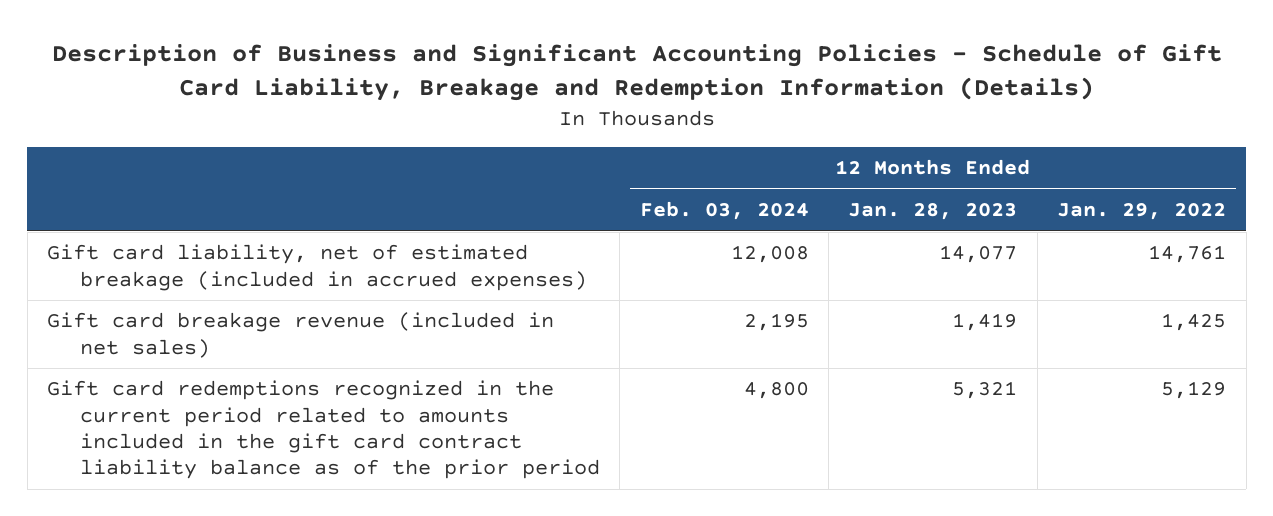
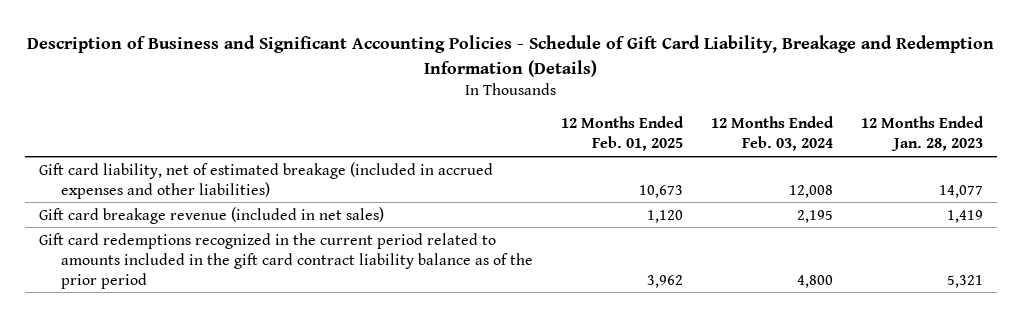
- | 12 Months Ended Feb. 03, 2024 | 12 Months Ended Jan. 28, 2023 | 12 Months Ended Jan. 29, 2022
+ | 12 Months Ended Feb. 01, 2025 | 12 Months Ended Feb. 03, 2024 | 12 Months Ended Jan. 28, 2023
- Gift card liability, net of estimated breakage (included in accrued expenses) | 12,008 | 14,077 | 14,761
+ Gift card liability, net of estimated breakage (included in accrued expenses and other liabilities) | 10,673 | 12,008 | 14,077

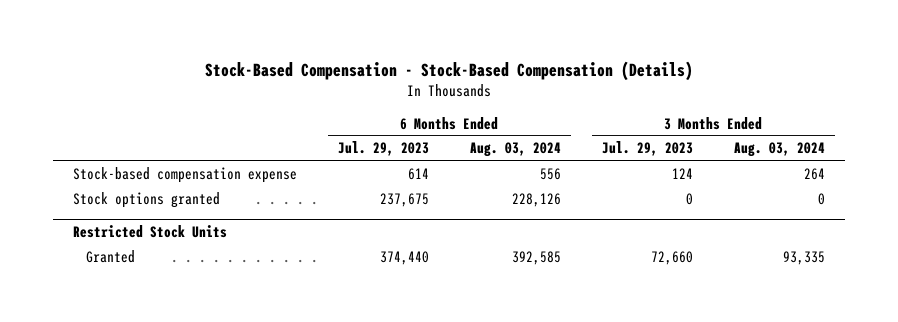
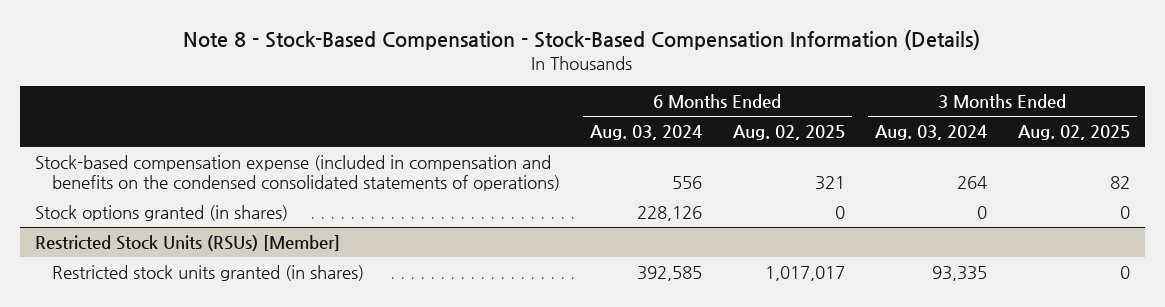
- Stock-Based Compensation - Stock-Based Compensation (Details)
+ Note 8 - Stock-Based Compensation - Stock-Based Compensation Information (Details)
- | 6 Months Ended Jul. 29, 2023 | 6 Months Ended Aug. 03, 2024 | 3 Months Ended Jul. 29, 2023 | 3 Months Ended Aug. 03, 2024
+ | 6 Months Ended Aug. 03, 2024 | 6 Months Ended Aug. 02, 2025 | 3 Months Ended Aug. 03, 2024 | 3 Months Ended Aug. 02, 2025
- Stock-based compensation expense | 614 | 556 | 124 | 264
- Stock options granted | 237,675 | 228,126 | 0 | 0
- Restricted Stock Units
- Granted | 374,440 | 392,585 | 72,660 | 93,335
+ Stock-based compensation expense (included in compensation and benefits on the condensed consolidated statements of operations) | 556 | 321 | 264 | 82
+ Stock options granted (in shares) | 228,126 | 0 | 0 | 0
+ Restricted Stock Units (RSUs) [Member]
+ Restricted stock units granted (in shares) | 392,585 | 1,017,017 | 93,335 | 0

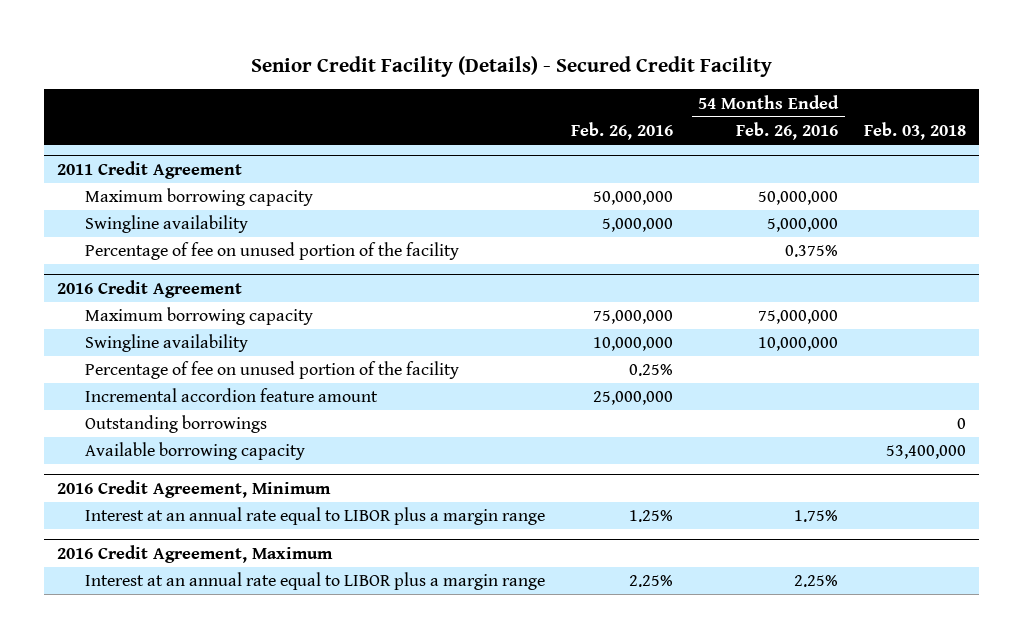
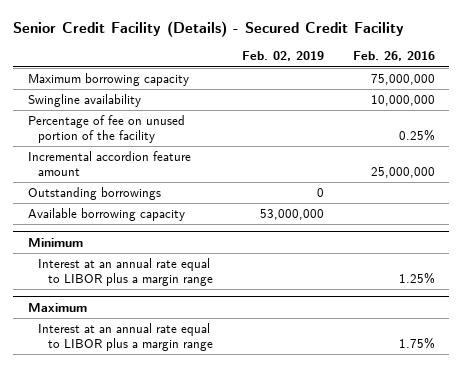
- | Feb. 26, 2016 | 54 Months Ended Feb. 26, 2016 | Feb. 03, 2018
+ | Feb. 02, 2019 | Feb. 26, 2016
- 2011 Credit Agreement
- Maximum borrowing capacity | 50,000,000 | 50,000,000 |
- Swingline availability | 5,000,000 | 5,000,000 |
- Percentage of fee on unused portion of the facility | | 0.375% |
- 2016 Credit Agreement
- 2016 Credit Agreement, Minimum
+ Minimum
- 2016 Credit Agreement, Maximum
- Interest at an annual rate equal to LIBOR plus a margin range | 2.25% | 2.25% |
+ Maximum
+ Interest at an annual rate equal to LIBOR plus a margin range | | 1.75%

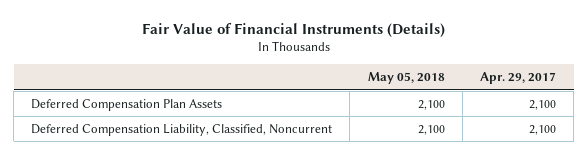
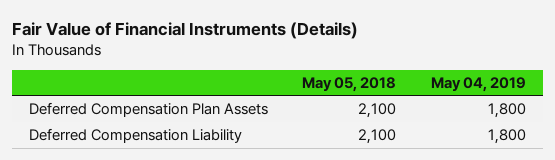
- | May 05, 2018 | Apr. 29, 2017
+ | May 05, 2018 | May 04, 2019
- Deferred Compensation Liability, Classified, Noncurrent | 2,100 | 2,100
+ Deferred Compensation Liability | 2,100 | 1,800

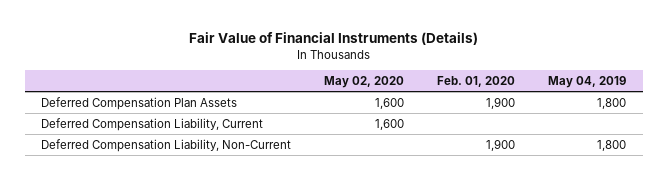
- | May 05, 2018 | May 04, 2019
+ | May 02, 2020 | Feb. 01, 2020 | May 04, 2019
- Deferred Compensation Liability | 2,100 | 1,800
+ Deferred Compensation Liability, Current | 1,600 | |
+ Deferred Compensation Liability, Non-Current | | 1,900 | 1,800

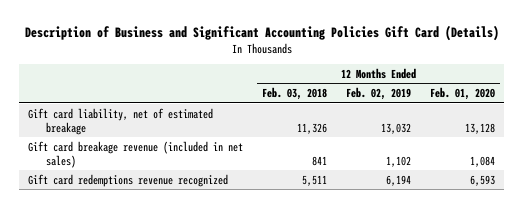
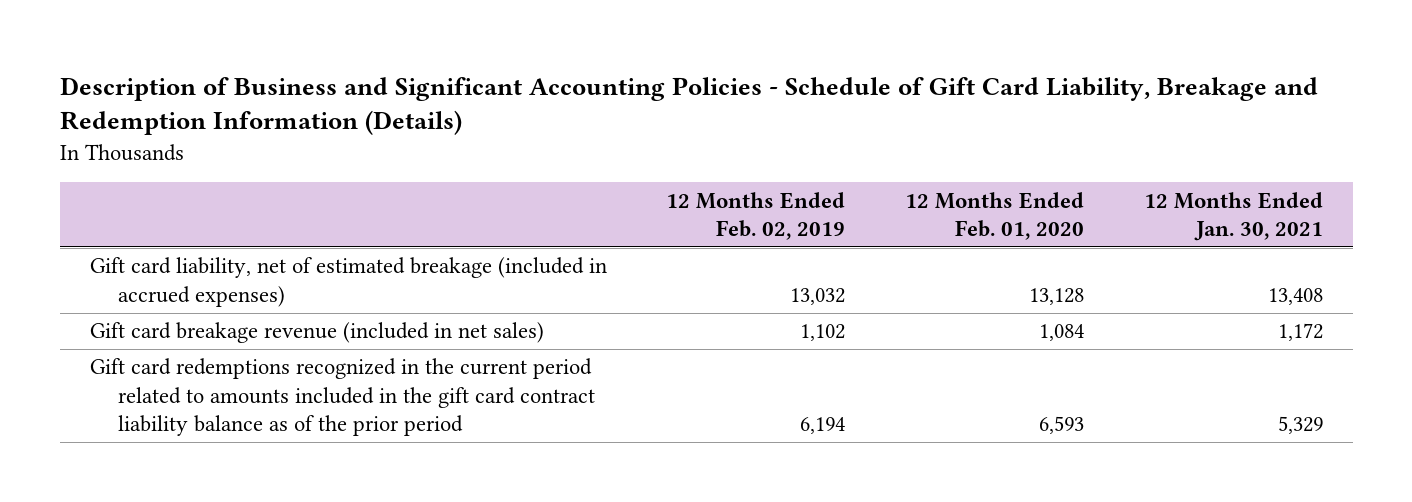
- Description of Business and Significant Accounting Policies Gift Card (Details)
+ Description of Business and Significant Accounting Policies - Schedule of Gift Card Liability, Breakage and Redemption Information (Details)
- | 12 Months Ended Feb. 03, 2018 | 12 Months Ended Feb. 02, 2019 | 12 Months Ended Feb. 01, 2020
+ | 12 Months Ended Feb. 02, 2019 | 12 Months Ended Feb. 01, 2020 | 12 Months Ended Jan. 30, 2021
- Gift card liability, net of estimated breakage | 11,326 | 13,032 | 13,128
+ Gift card liability, net of estimated breakage (included in accrued expenses) | 13,032 | 13,128 | 13,408
- Gift card redemptions revenue recognized | 5,511 | 6,194 | 6,593
+ Gift card redemptions recognized in the current period related to amounts included in the gift card contract liability balance as of the prior period | 6,194 | 6,593 | 5,329

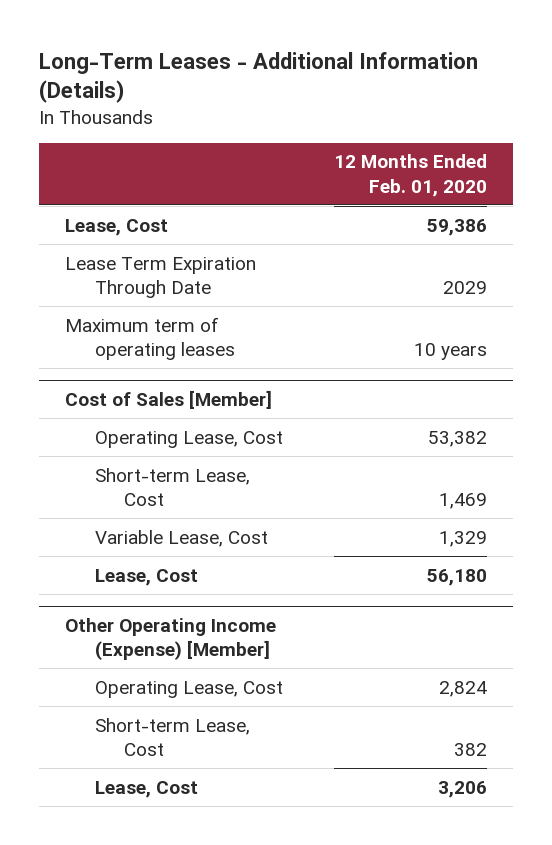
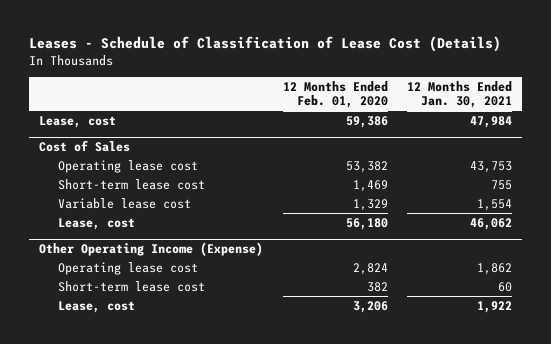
- Long-Term Leases - Additional Information (Details)
+ Leases - Schedule of Classification of Lease Cost (Details)
- | 12 Months Ended Feb. 01, 2020
+ | 12 Months Ended Feb. 01, 2020 | 12 Months Ended Jan. 30, 2021
- Lease, Cost | 59,386
- Lease Term Expiration Through Date | 2029
- Maximum term of operating leases | 10 years
- Cost of Sales [Member]
- Operating Lease, Cost | 53,382
- Short-term Lease, Cost | 1,469
- Variable Lease, Cost | 1,329
- Lease, Cost | 56,180
- Other Operating Income (Expense) [Member]
- Operating Lease, Cost | 2,824
- Short-term Lease, Cost | 382
- Lease, Cost | 3,206
+ Lease, cost | 59,386 | 47,984
+ Cost of Sales
+ Operating lease cost | 53,382 | 43,753
+ Short-term lease cost | 1,469 | 755
+ Variable lease cost | 1,329 | 1,554
+ Lease, cost | 56,180 | 46,062
+ Other Operating Income (Expense)
+ Operating lease cost | 2,824 | 1,862
+ Short-term lease cost | 382 | 60
+ Lease, cost | 3,206 | 1,922

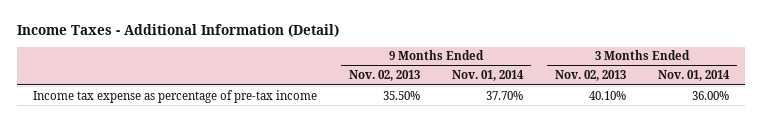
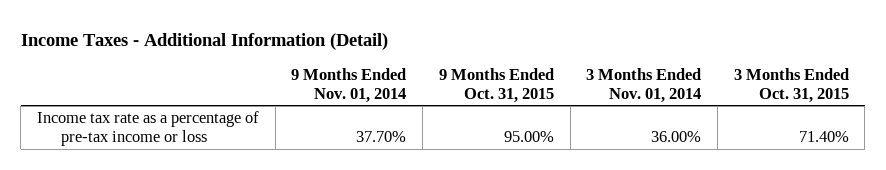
- | 9 Months Ended Nov. 02, 2013 | 9 Months Ended Nov. 01, 2014 | 3 Months Ended Nov. 02, 2013 | 3 Months Ended Nov. 01, 2014
+ | 9 Months Ended Nov. 01, 2014 | 9 Months Ended Oct. 31, 2015 | 3 Months Ended Nov. 01, 2014 | 3 Months Ended Oct. 31, 2015
- Income tax expense as percentage of pre-tax income | 35.50% | 37.70% | 40.10% | 36.00%
+ Income tax rate as a percentage of pre-tax income or loss | 37.70% | 95.00% | 36.00% | 71.40%

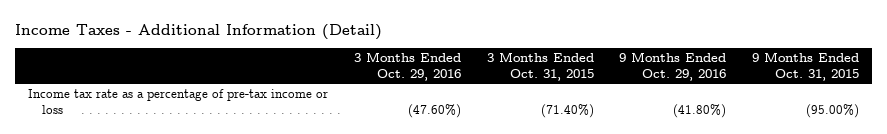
- | 9 Months Ended Nov. 01, 2014 | 9 Months Ended Oct. 31, 2015 | 3 Months Ended Nov. 01, 2014 | 3 Months Ended Oct. 31, 2015
+ | 3 Months Ended Oct. 29, 2016 | 3 Months Ended Oct. 31, 2015 | 9 Months Ended Oct. 29, 2016 | 9 Months Ended Oct. 31, 2015
- Income tax rate as a percentage of pre-tax income or loss | 37.70% | 95.00% | 36.00% | 71.40%
+ Income tax rate as a percentage of pre-tax income or loss | (47.60%) | (71.40%) | (41.80%) | (95.00%)

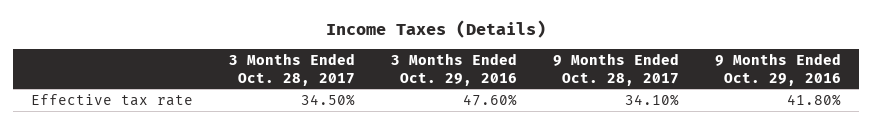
- Income Taxes - Additional Information (Detail)
+ Income Taxes (Details)
- | 3 Months Ended Oct. 29, 2016 | 3 Months Ended Oct. 31, 2015 | 9 Months Ended Oct. 29, 2016 | 9 Months Ended Oct. 31, 2015
+ | 3 Months Ended Oct. 28, 2017 | 3 Months Ended Oct. 29, 2016 | 9 Months Ended Oct. 28, 2017 | 9 Months Ended Oct. 29, 2016
- Income tax rate as a percentage of pre-tax income or loss | (47.60%) | (71.40%) | (41.80%) | (95.00%)
+ Effective tax rate | 34.50% | 47.60% | 34.10% | 41.80%

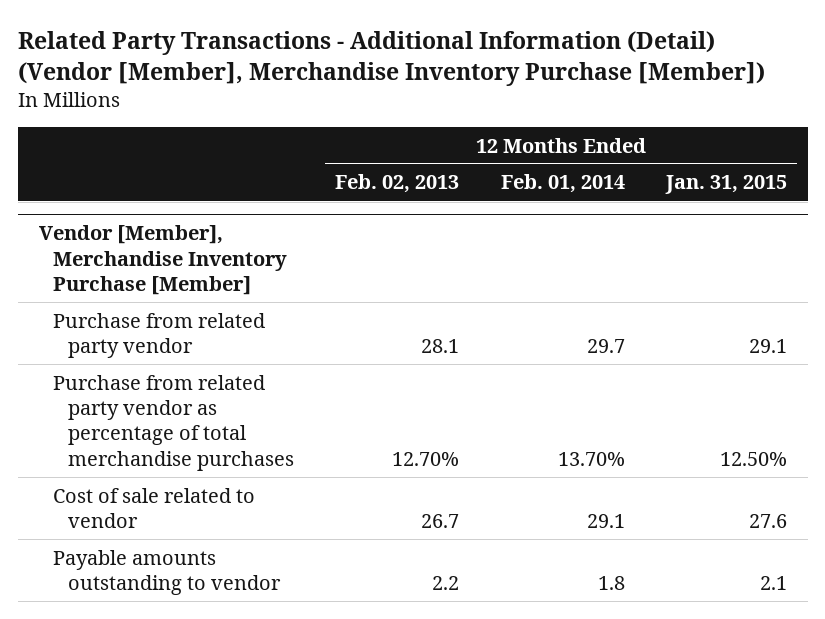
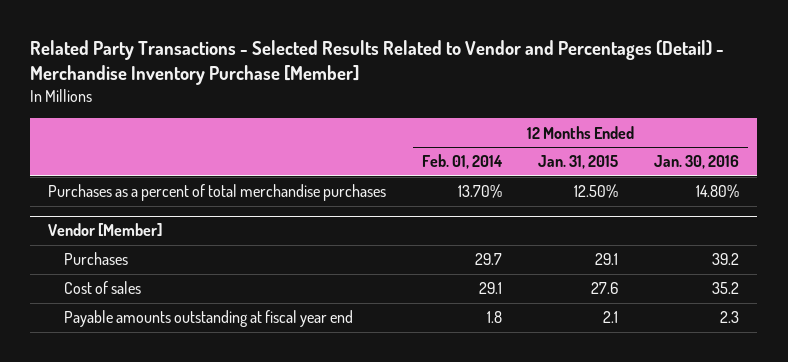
- Related Party Transactions - Additional Information (Detail) (Vendor [Member], Merchandise Inventory Purchase [Member])
+ Related Party Transactions - Selected Results Related to Vendor and Percentages (Detail) - Merchandise Inventory Purchase [Member]
- | 12 Months Ended Feb. 02, 2013 | 12 Months Ended Feb. 01, 2014 | 12 Months Ended Jan. 31, 2015
+ | 12 Months Ended Feb. 01, 2014 | 12 Months Ended Jan. 31, 2015 | 12 Months Ended Jan. 30, 2016
- Vendor [Member], Merchandise Inventory Purchase [Member]
- Purchase from related party vendor | 28.1 | 29.7 | 29.1
- Purchase from related party vendor as percentage of total merchandise purchases | 12.70% | 13.70% | 12.50%
- Cost of sale related to vendor | 26.7 | 29.1 | 27.6
- Payable amounts outstanding to vendor | 2.2 | 1.8 | 2.1
+ Purchases as a percent of total merchandise purchases | 13.70% | 12.50% | 14.80%
+ Vendor [Member]
+ Purchases | 29.7 | 29.1 | 39.2
+ Cost of sales | 29.1 | 27.6 | 35.2
+ Payable amounts outstanding at fiscal year end | 1.8 | 2.1 | 2.3

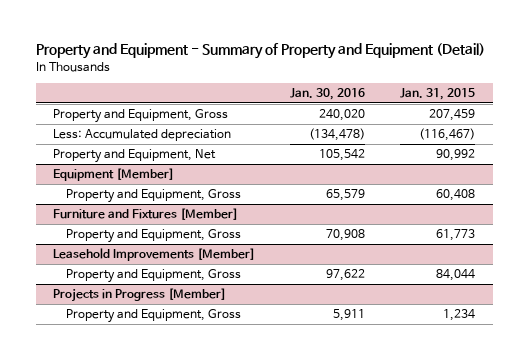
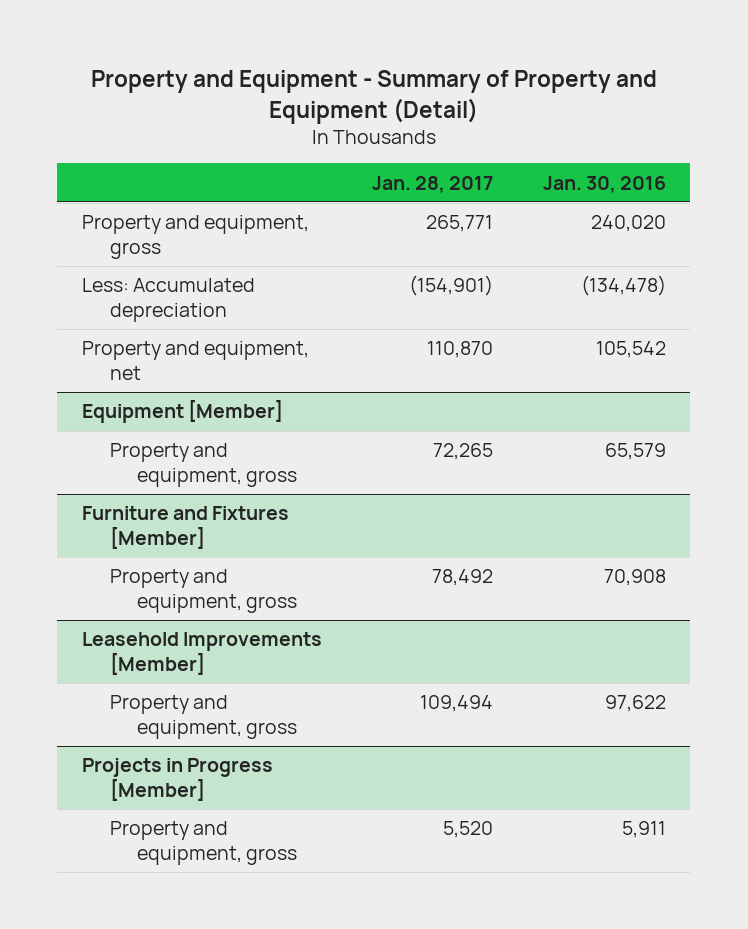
- | Jan. 30, 2016 | Jan. 31, 2015
+ | Jan. 28, 2017 | Jan. 30, 2016
- Property and Equipment, Gross | 240,020 | 207,459
+ Property and equipment, gross | 265,771 | 240,020
- Property and Equipment, Net | 105,542 | 90,992
+ Property and equipment, net | 110,870 | 105,542
@ Equipment [Member]
- Property and Equipment, Gross | 65,579 | 60,408
+ Property and equipment, gross | 72,265 | 65,579
@ Furniture and Fixtures [Member]
- Property and Equipment, Gross | 70,908 | 61,773
+ Property and equipment, gross | 78,492 | 70,908
@ Leasehold Improvements [Member]
- Property and Equipment, Gross | 97,622 | 84,044
+ Property and equipment, gross | 109,494 | 97,622
@ Projects in Progress [Member]
- Property and Equipment, Gross | 5,911 | 1,234
+ Property and equipment, gross | 5,520 | 5,911

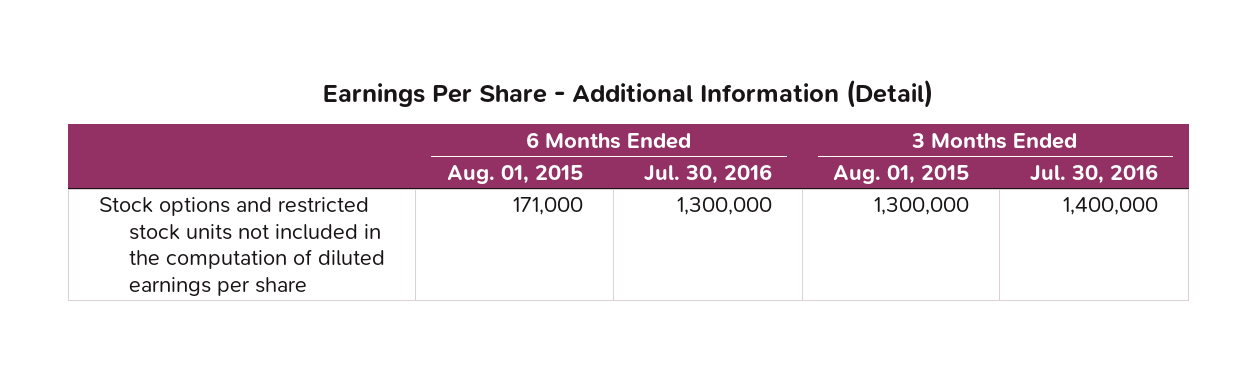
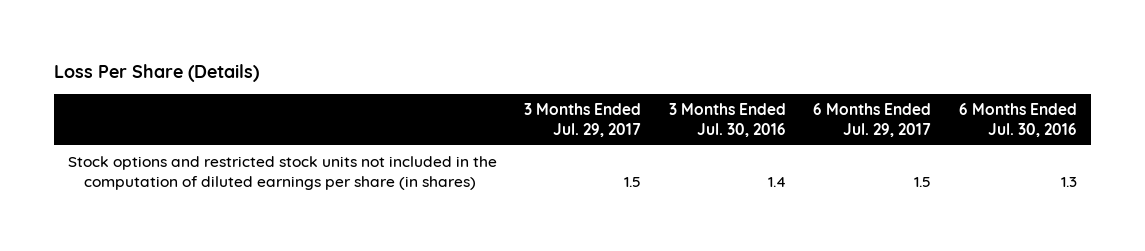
- Earnings Per Share - Additional Information (Detail)
+ Loss Per Share (Details)
- | 6 Months Ended Aug. 01, 2015 | 6 Months Ended Jul. 30, 2016 | 3 Months Ended Aug. 01, 2015 | 3 Months Ended Jul. 30, 2016
+ | 3 Months Ended Jul. 29, 2017 | 3 Months Ended Jul. 30, 2016 | 6 Months Ended Jul. 29, 2017 | 6 Months Ended Jul. 30, 2016
- Stock options and restricted stock units not included in the computation of diluted earnings per share | 171,000 | 1,300,000 | 1,300,000 | 1,400,000
+ Stock options and restricted stock units not included in the computation of diluted earnings per share (in shares) | 1.5 | 1.4 | 1.5 | 1.3

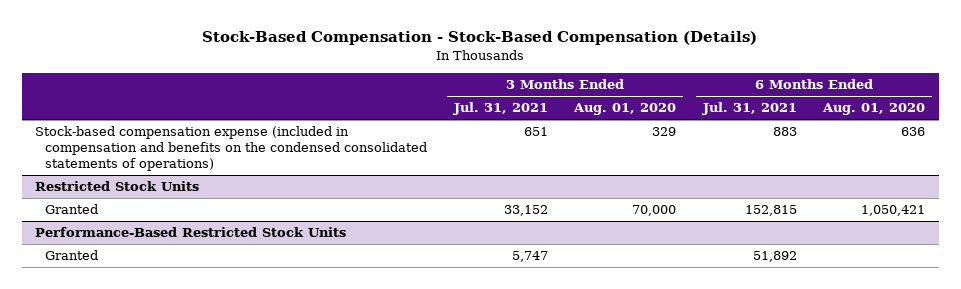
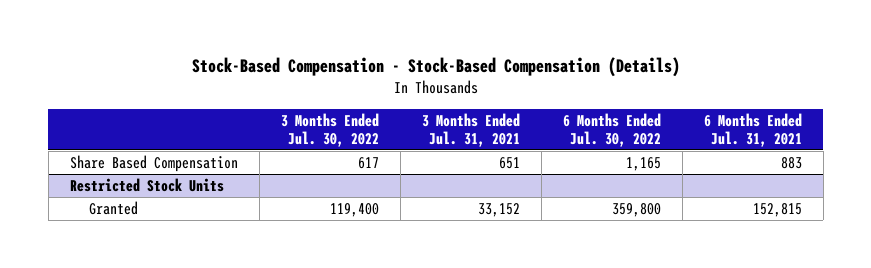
- | 3 Months Ended Jul. 31, 2021 | 3 Months Ended Aug. 01, 2020 | 6 Months Ended Jul. 31, 2021 | 6 Months Ended Aug. 01, 2020
+ | 3 Months Ended Jul. 30, 2022 | 3 Months Ended Jul. 31, 2021 | 6 Months Ended Jul. 30, 2022 | 6 Months Ended Jul. 31, 2021
- Stock-based compensation expense (included in compensation and benefits on the condensed consolidated statements of operations) | 651 | 329 | 883 | 636
+ Share Based Compensation | 617 | 651 | 1,165 | 883
- Performance-Based Restricted Stock Units
- Granted | 5,747 | | 51,892 |

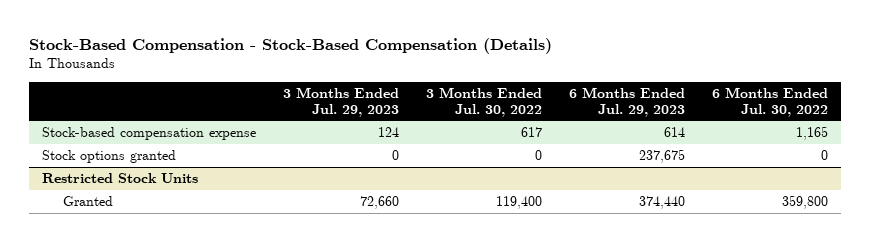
- | 3 Months Ended Jul. 30, 2022 | 3 Months Ended Jul. 31, 2021 | 6 Months Ended Jul. 30, 2022 | 6 Months Ended Jul. 31, 2021
+ | 3 Months Ended Jul. 29, 2023 | 3 Months Ended Jul. 30, 2022 | 6 Months Ended Jul. 29, 2023 | 6 Months Ended Jul. 30, 2022
- Share Based Compensation | 617 | 651 | 1,165 | 883
+ Stock-based compensation expense | 124 | 617 | 614 | 1,165
+ Stock options granted | 0 | 0 | 237,675 | 0

